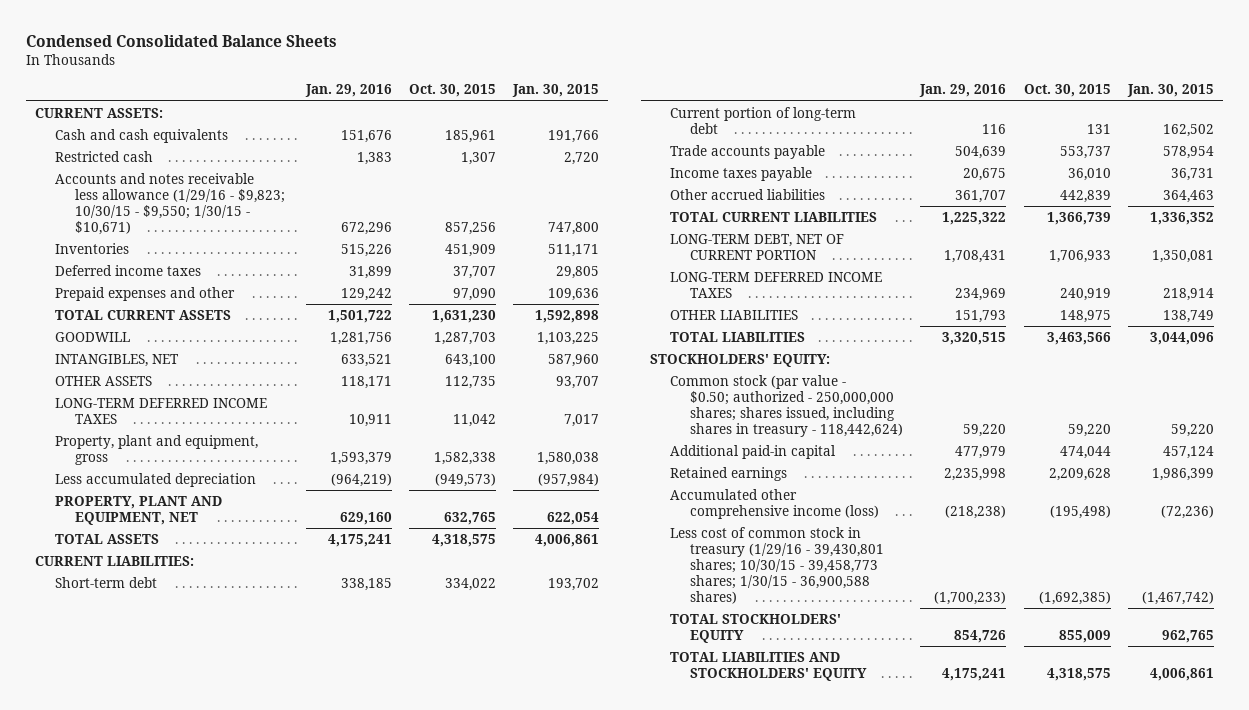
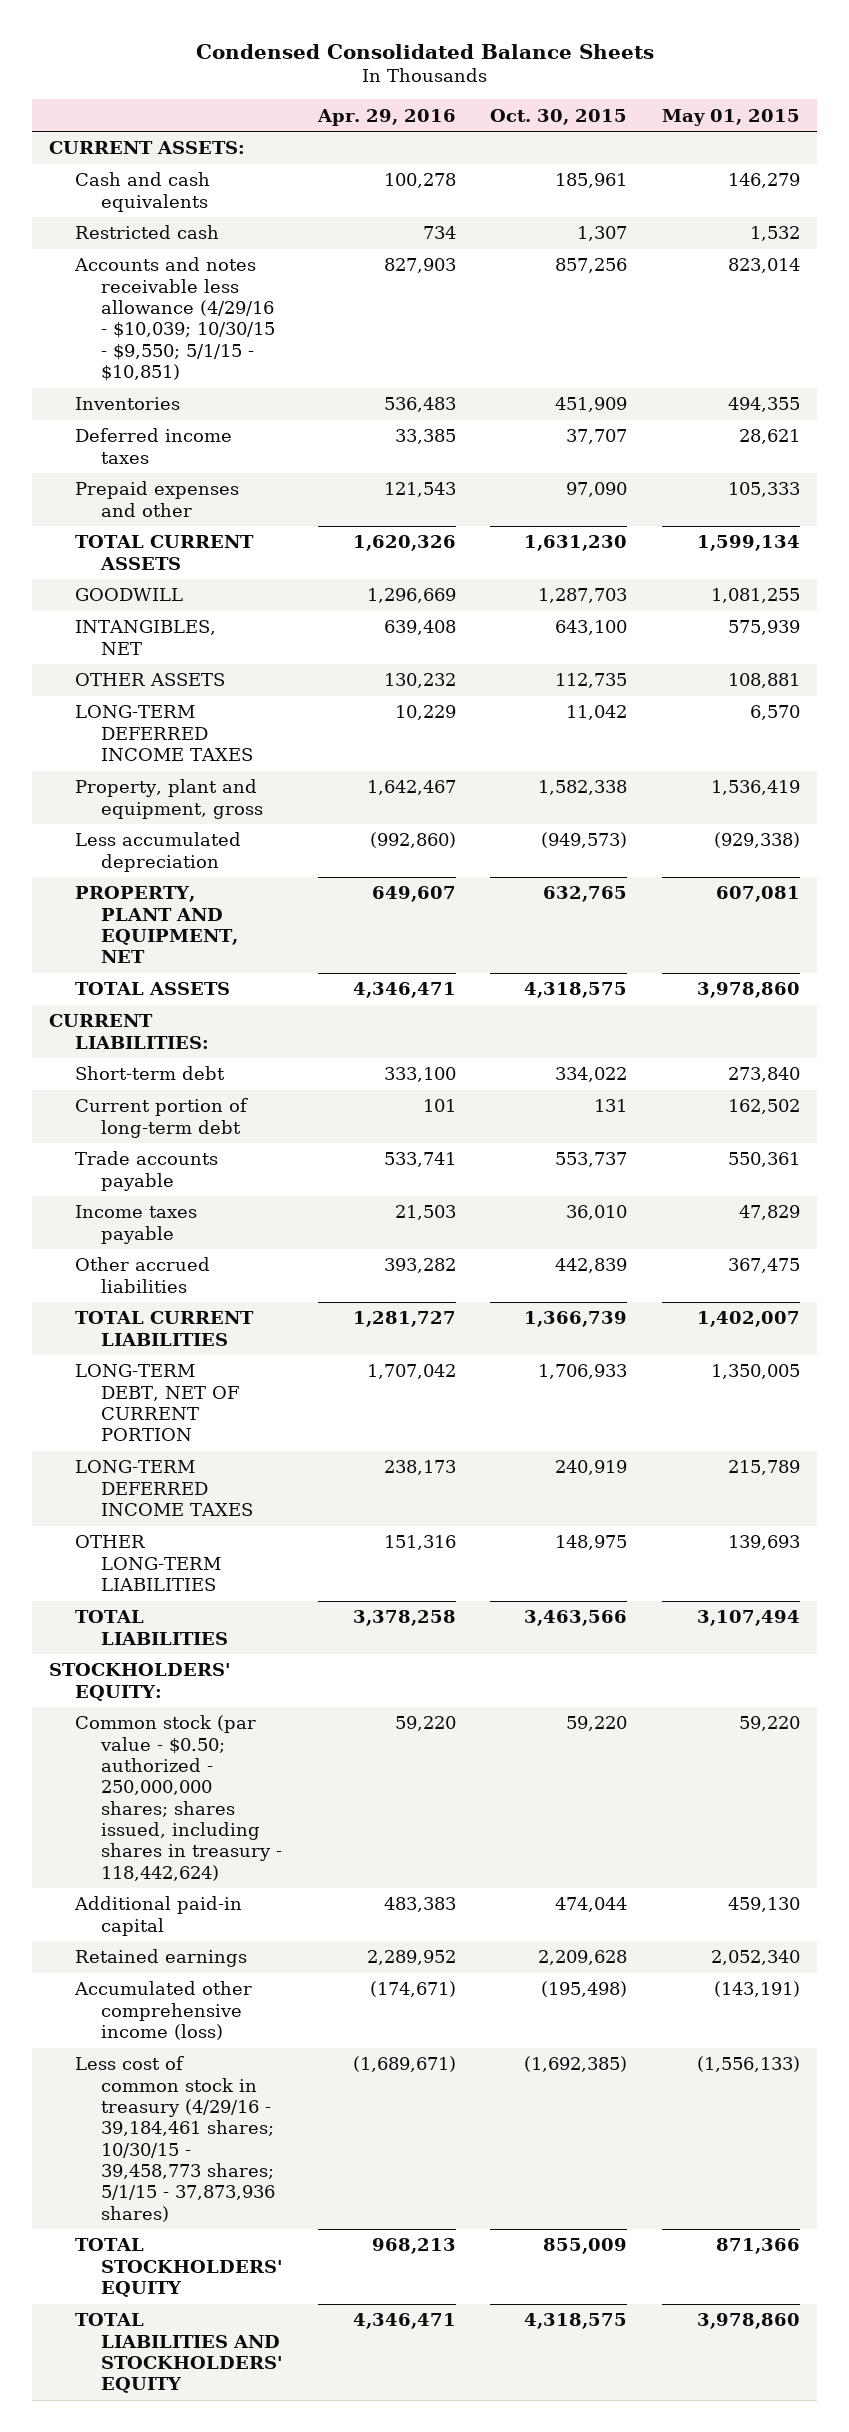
- | Jan. 29, 2016 | Oct. 30, 2015 | Jan. 30, 2015
+ | Apr. 29, 2016 | Oct. 30, 2015 | May 01, 2015
- Accounts and notes receivable less allowance (1/29/16 - $9,823; 10/30/15 - $9,550; 1/30/15 - $10,671) | 672,296 | 857,256 | 747,800
+ Accounts and notes receivable less allowance (4/29/16 - $10,039; 10/30/15 - $9,550; 5/1/15 - $10,851) | 827,903 | 857,256 | 823,014
- OTHER LIABILITIES | 151,793 | 148,975 | 138,749
+ OTHER LONG-TERM LIABILITIES | 151,316 | 148,975 | 139,693
- Less cost of common stock in treasury (1/29/16 - 39,430,801 shares; 10/30/15 - 39,458,773 shares; 1/30/15 - 36,900,588 shares) | (1,700,233) | (1,692,385) | (1,467,742)
+ Less cost of common stock in treasury (4/29/16 - 39,184,461 shares; 10/30/15 - 39,458,773 shares; 5/1/15 - 37,873,936 shares) | (1,689,671) | (1,692,385) | (1,556,133)

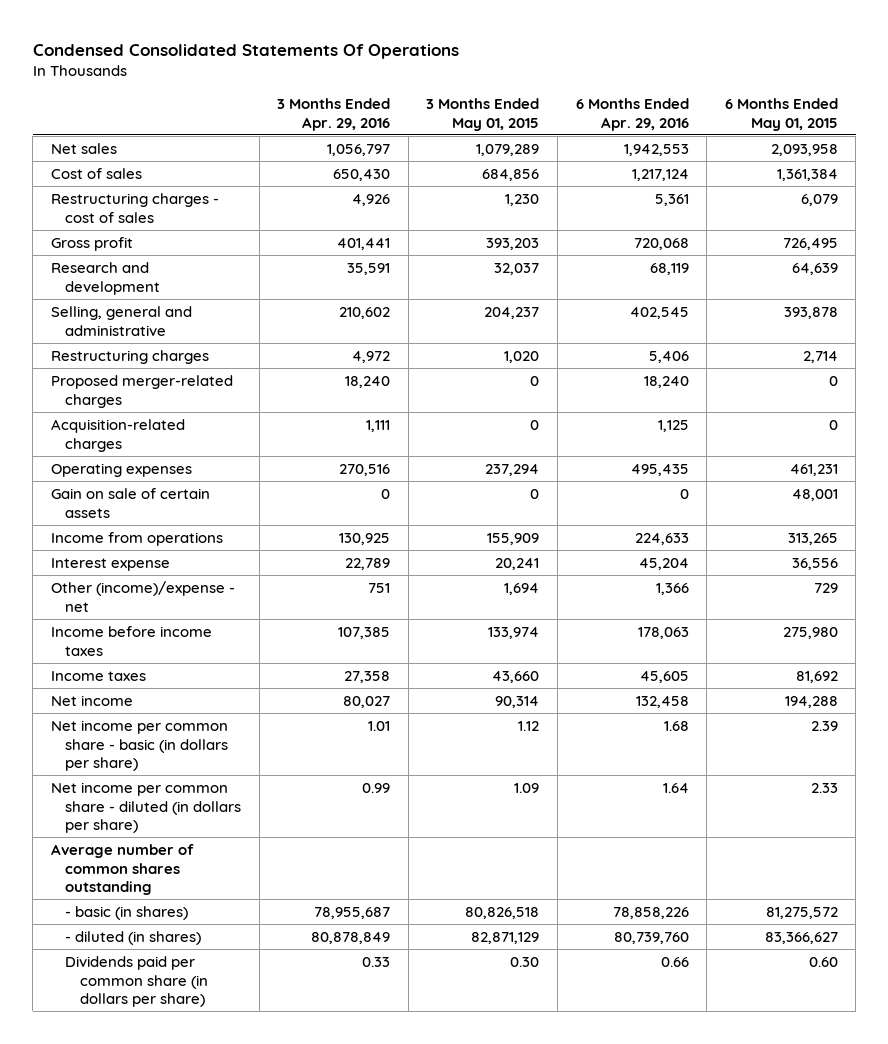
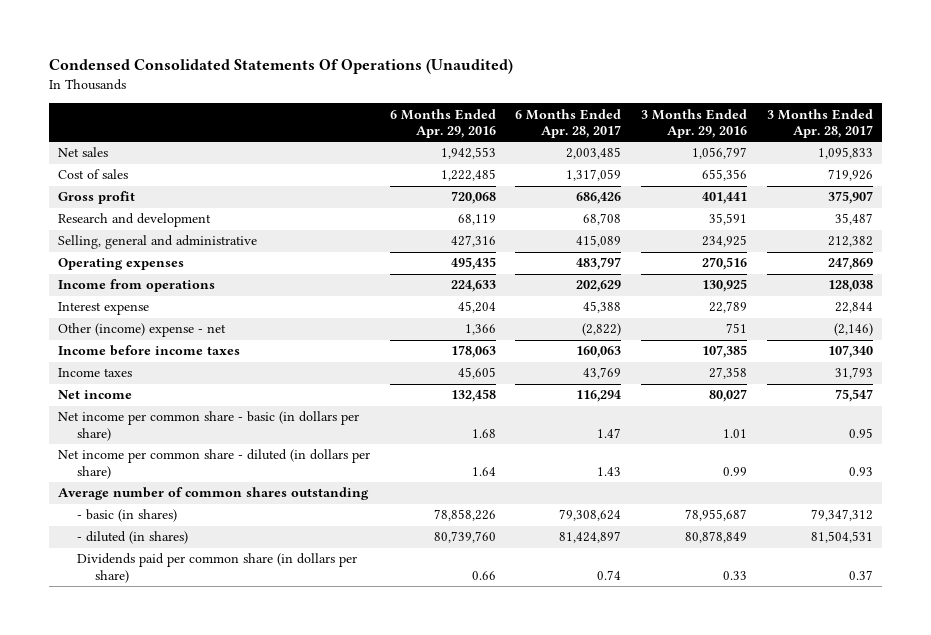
- Condensed Consolidated Statements Of Operations
+ Condensed Consolidated Statements Of Operations (Unaudited)
- | 3 Months Ended Apr. 29, 2016 | 3 Months Ended May 01, 2015 | 6 Months Ended Apr. 29, 2016 | 6 Months Ended May 01, 2015
+ | 6 Months Ended Apr. 29, 2016 | 6 Months Ended Apr. 28, 2017 | 3 Months Ended Apr. 29, 2016 | 3 Months Ended Apr. 28, 2017
- Cost of sales | 650,430 | 684,856 | 1,217,124 | 1,361,384
- Restructuring charges - cost of sales | 4,926 | 1,230 | 5,361 | 6,079
+ Cost of sales | 1,222,485 | 1,317,059 | 655,356 | 719,926
- Selling, general and administrative | 210,602 | 204,237 | 402,545 | 393,878
- Restructuring charges | 4,972 | 1,020 | 5,406 | 2,714
- Proposed merger-related charges | 18,240 | 0 | 18,240 | 0
- Acquisition-related charges | 1,111 | 0 | 1,125 | 0
+ Selling, general and administrative | 427,316 | 415,089 | 234,925 | 212,382
- Gain on sale of certain assets | 0 | 0 | 0 | 48,001
- Other (income)/expense - net | 751 | 1,694 | 1,366 | 729
+ Other (income) expense - net | 1,366 | (2,822) | 751 | (2,146)

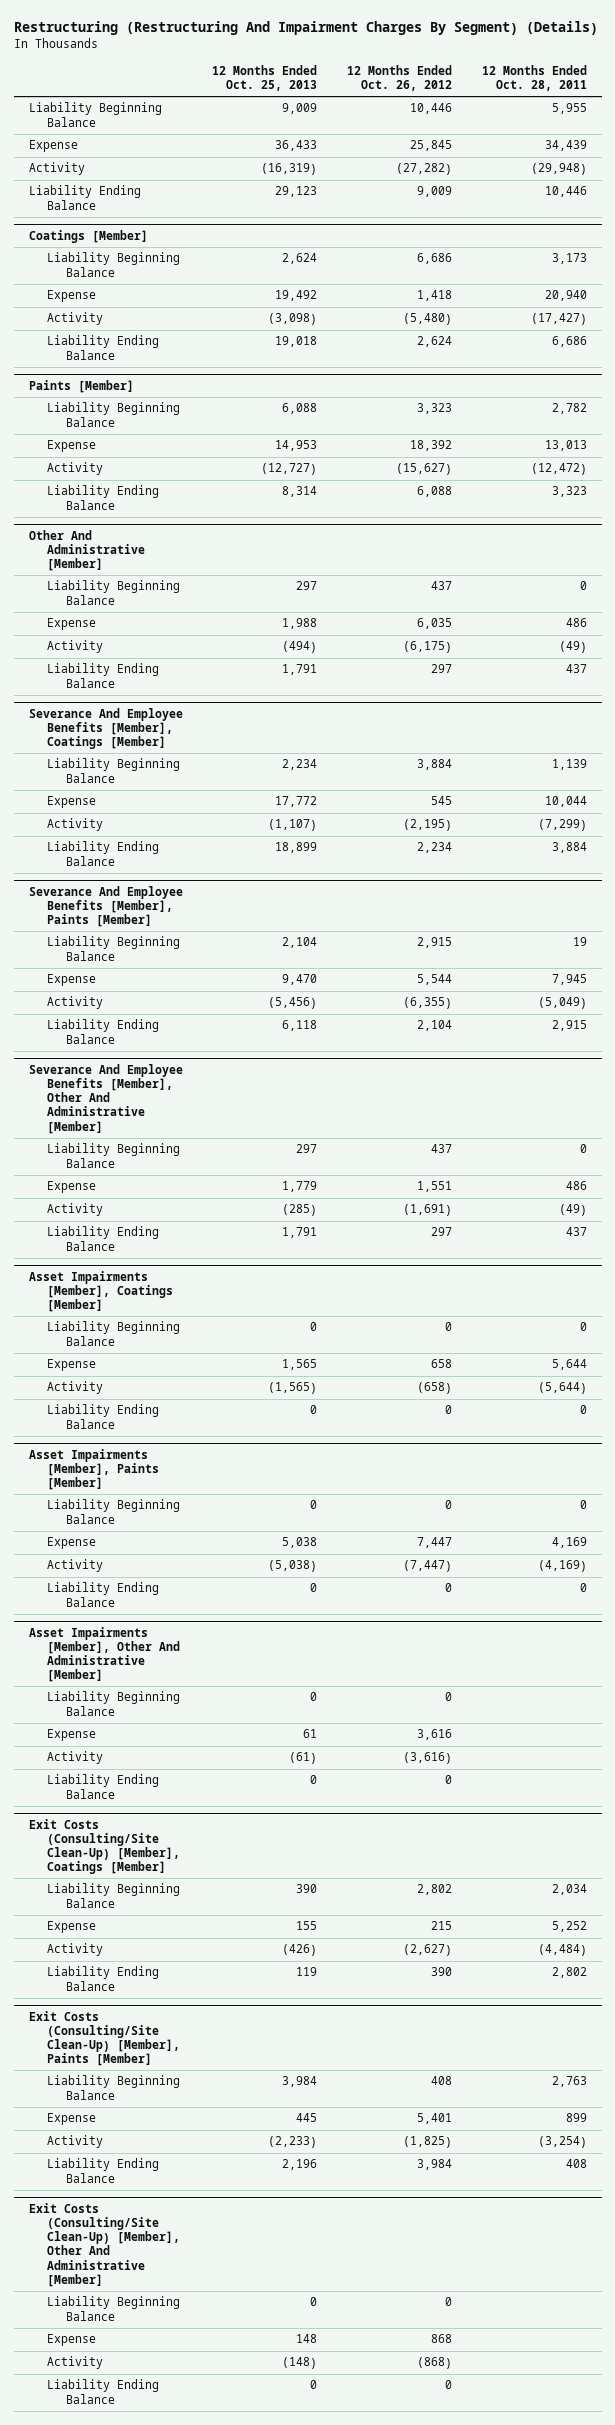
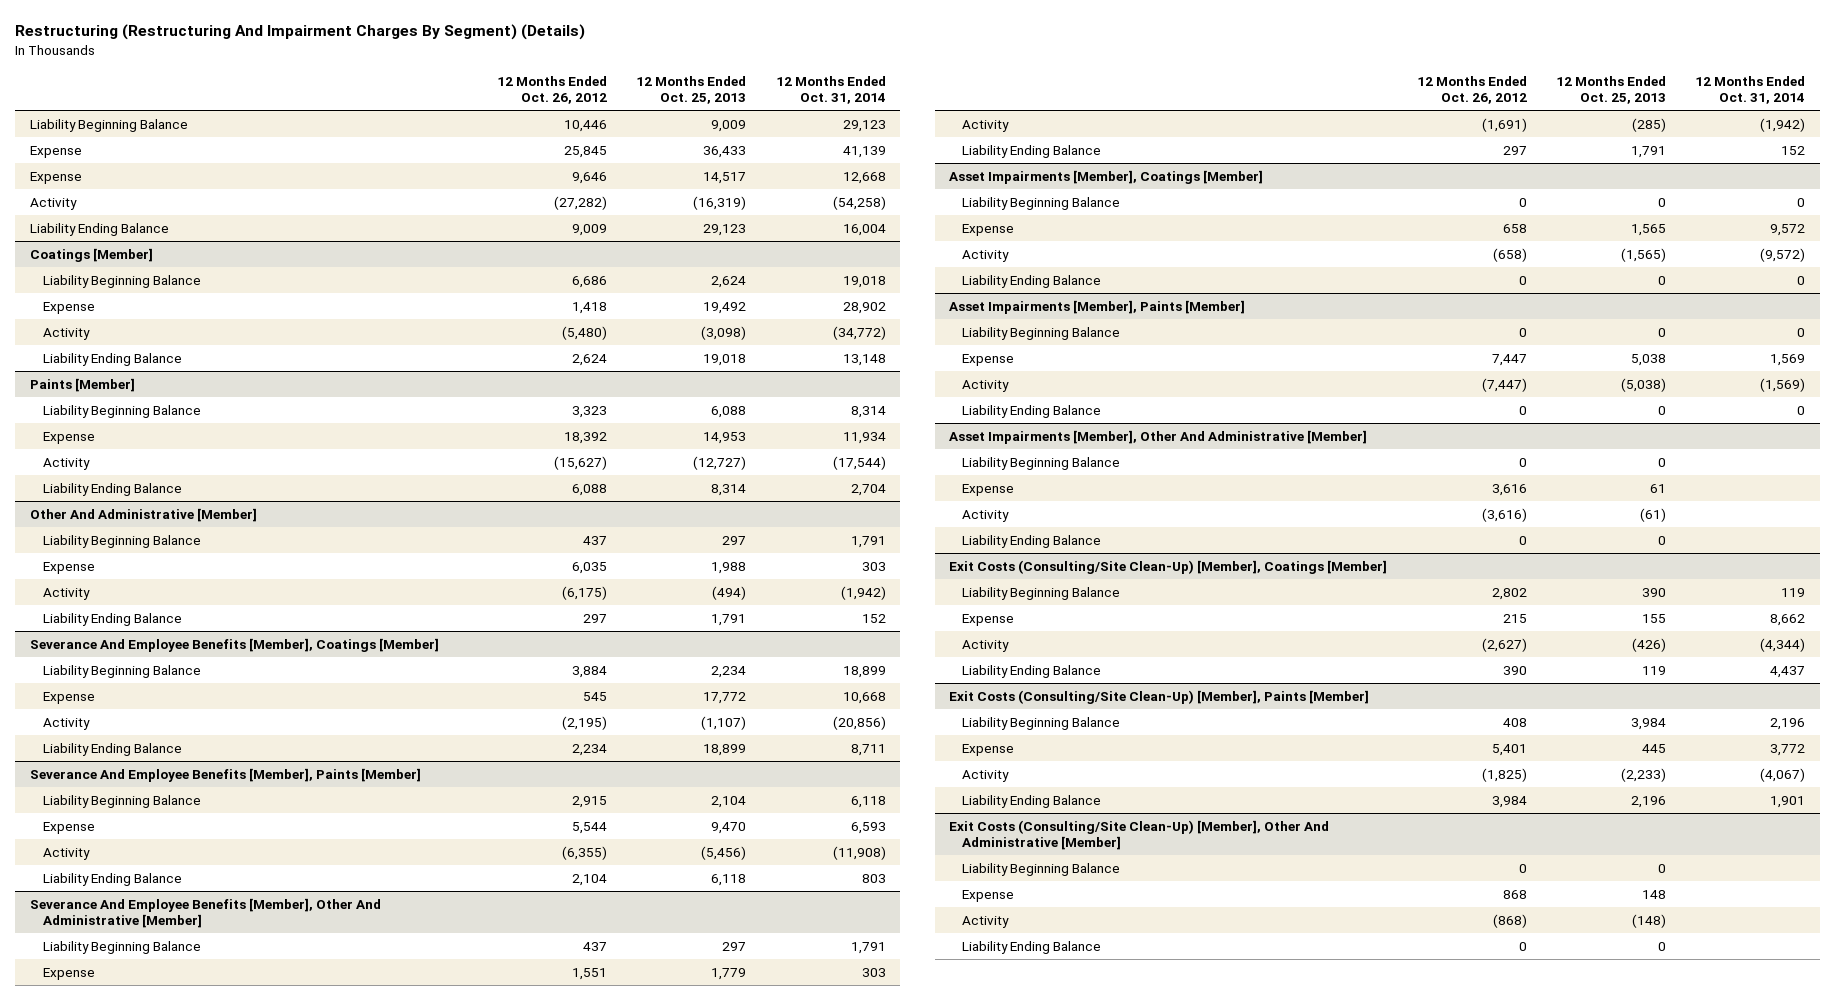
- | 12 Months Ended Oct. 25, 2013 | 12 Months Ended Oct. 26, 2012 | 12 Months Ended Oct. 28, 2011
+ | 12 Months Ended Oct. 26, 2012 | 12 Months Ended Oct. 25, 2013 | 12 Months Ended Oct. 31, 2014
+ Expense | 9,646 | 14,517 | 12,668

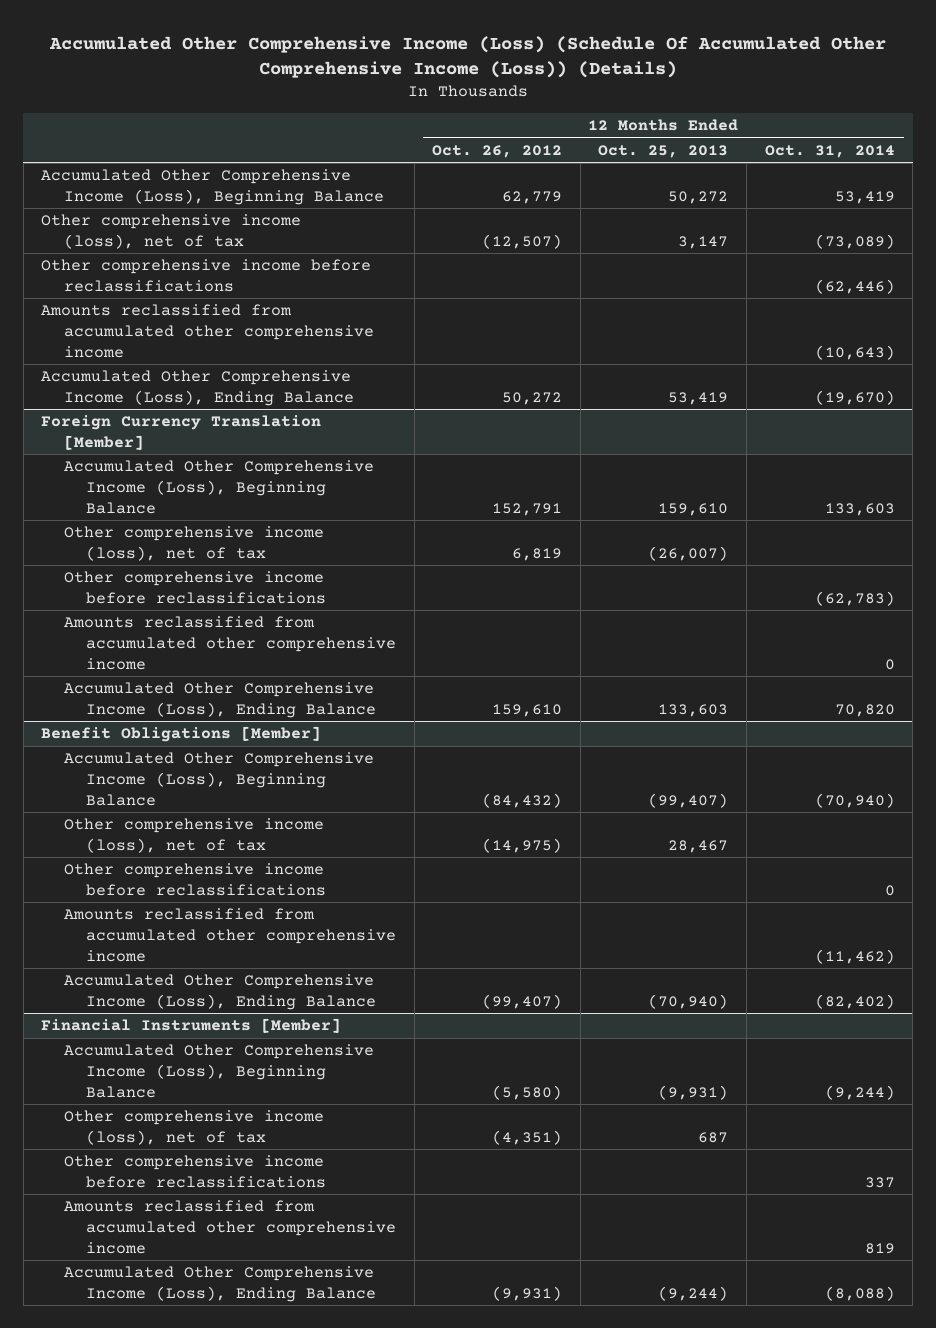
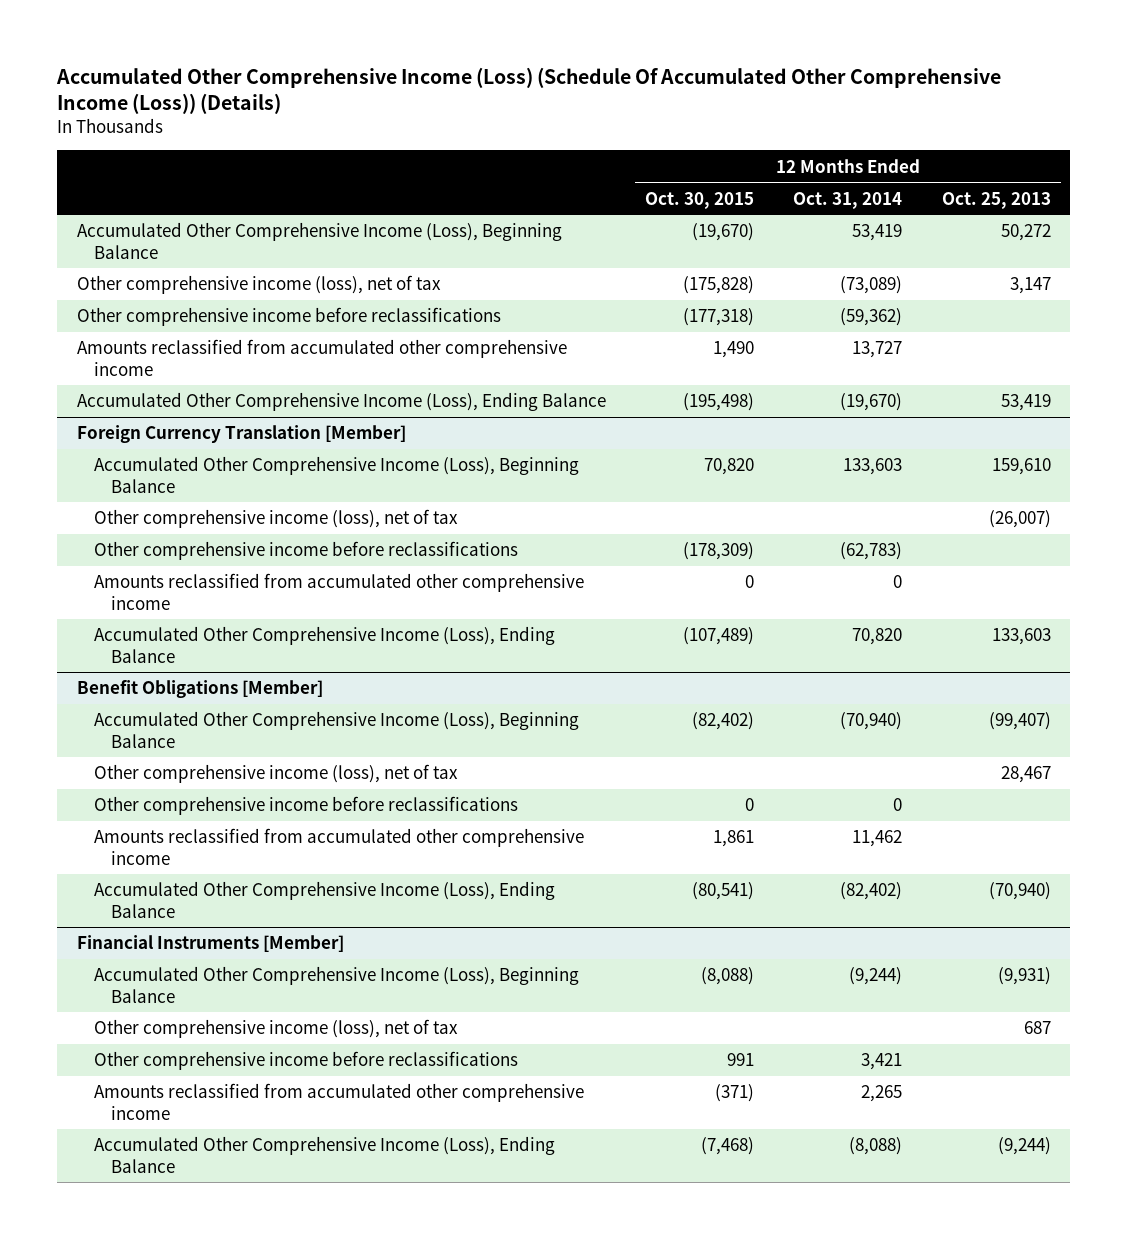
- | 12 Months Ended Oct. 26, 2012 | 12 Months Ended Oct. 25, 2013 | 12 Months Ended Oct. 31, 2014
+ | 12 Months Ended Oct. 30, 2015 | 12 Months Ended Oct. 31, 2014 | 12 Months Ended Oct. 25, 2013
- Other comprehensive income before reclassifications | | | (62,446)
- Amounts reclassified from accumulated other comprehensive income | | | (10,643)
+ Other comprehensive income before reclassifications | (177,318) | (59,362) |
+ Amounts reclassified from accumulated other comprehensive income | 1,490 | 13,727 |
@ Benefit Obligations [Member]
- Amounts reclassified from accumulated other comprehensive income | | | (11,462)
+ Amounts reclassified from accumulated other comprehensive income | 1,861 | 11,462 |
@ Financial Instruments [Member]
- Other comprehensive income before reclassifications | | | 337
- Amounts reclassified from accumulated other comprehensive income | | | 819
+ Other comprehensive income before reclassifications | 991 | 3,421 |
+ Amounts reclassified from accumulated other comprehensive income | (371) | 2,265 |

